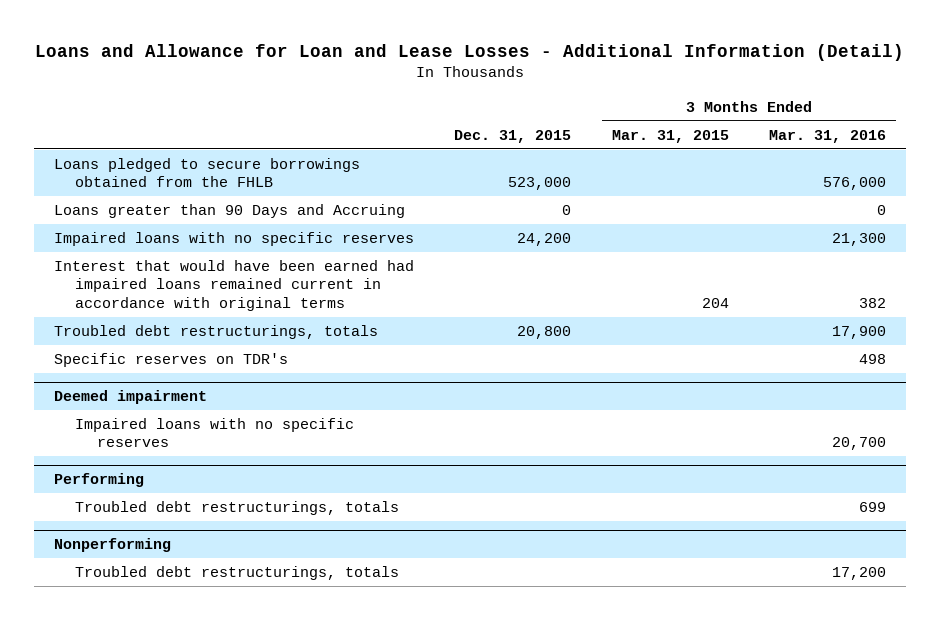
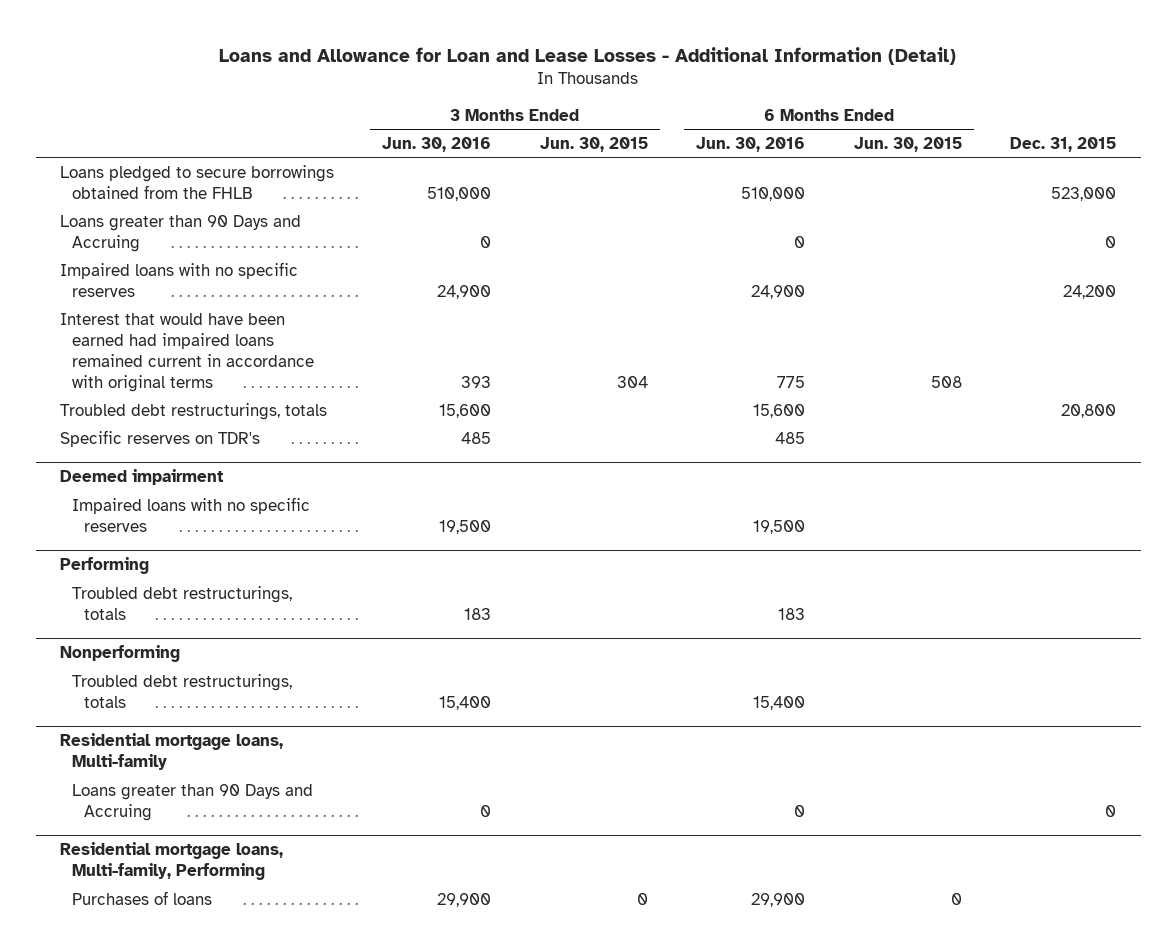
- | Dec. 31, 2015 | 3 Months Ended Mar. 31, 2015 | 3 Months Ended Mar. 31, 2016
+ | 3 Months Ended Jun. 30, 2016 | 3 Months Ended Jun. 30, 2015 | 6 Months Ended Jun. 30, 2016 | 6 Months Ended Jun. 30, 2015 | Dec. 31, 2015
+ Residential mortgage loans, Multi-family
+ Loans greater than 90 Days and Accruing | 0 | | 0 | | 0
+ Residential mortgage loans, Multi-family, Performing
+ Purchases of loans | 29,900 | 0 | 29,900 | 0 |

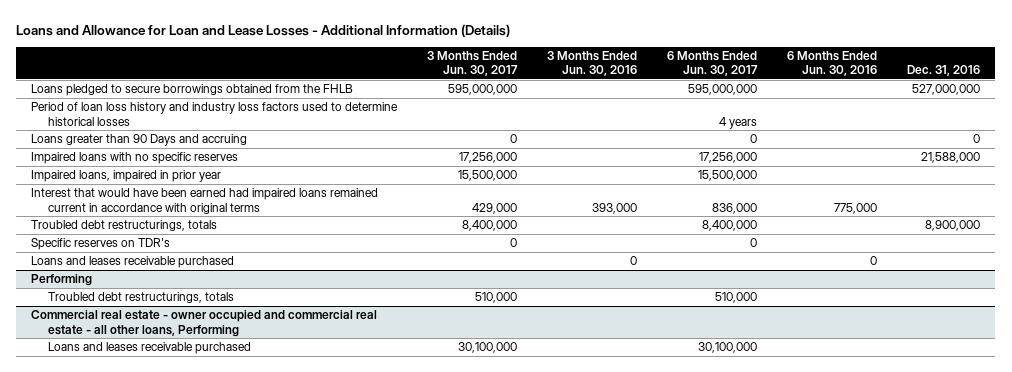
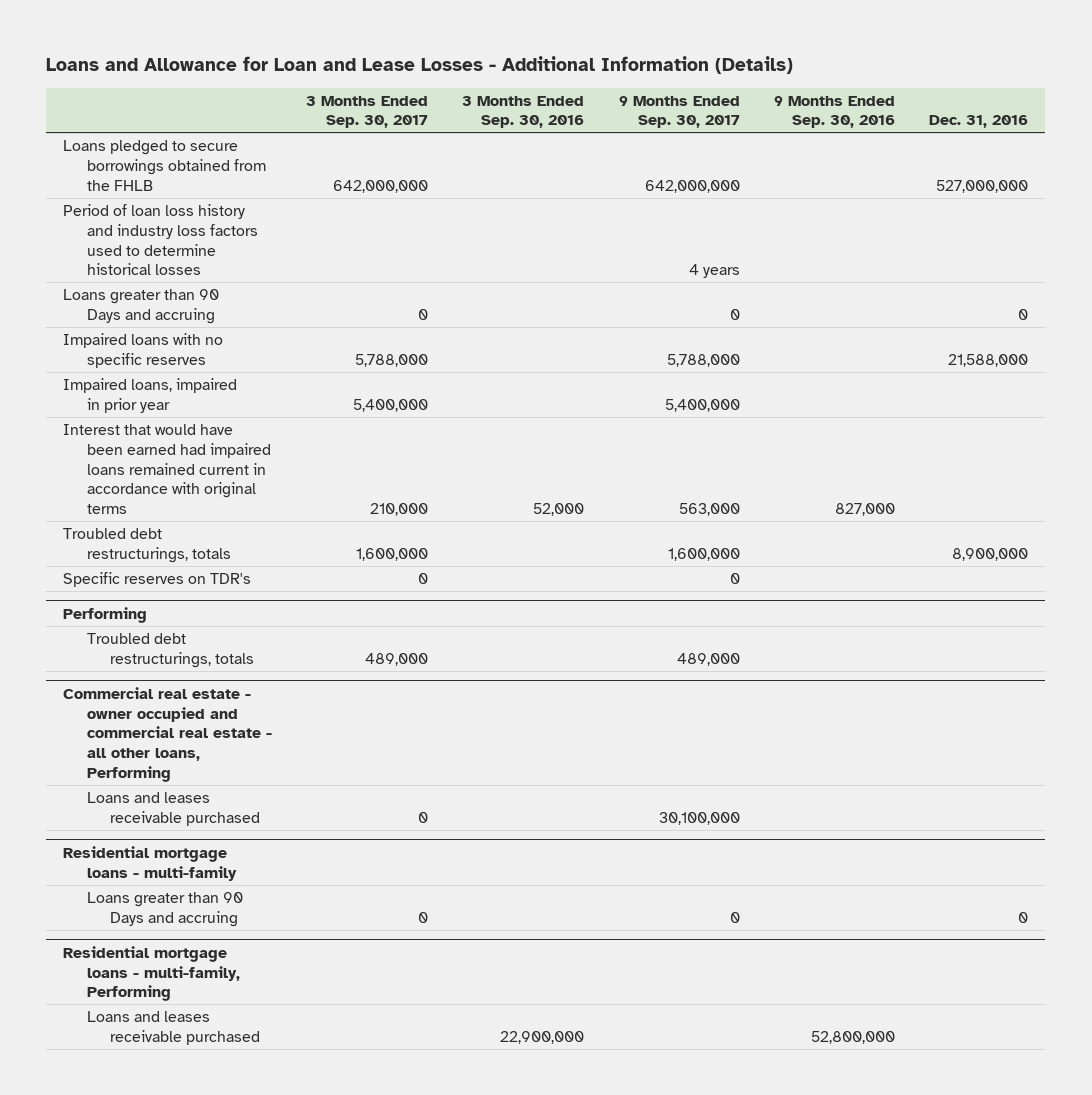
- | 3 Months Ended Jun. 30, 2017 | 3 Months Ended Jun. 30, 2016 | 6 Months Ended Jun. 30, 2017 | 6 Months Ended Jun. 30, 2016 | Dec. 31, 2016
+ | 3 Months Ended Sep. 30, 2017 | 3 Months Ended Sep. 30, 2016 | 9 Months Ended Sep. 30, 2017 | 9 Months Ended Sep. 30, 2016 | Dec. 31, 2016
- Loans and leases receivable purchased | | 0 | | 0 |
+ Residential mortgage loans - multi-family
+ Loans greater than 90 Days and accruing | 0 | | 0 | | 0
+ Residential mortgage loans - multi-family, Performing
+ Loans and leases receivable purchased | | 22,900,000 | | 52,800,000 |

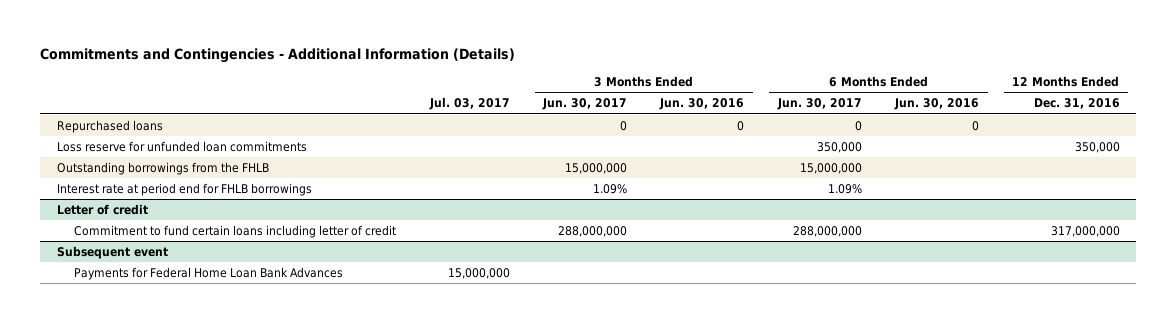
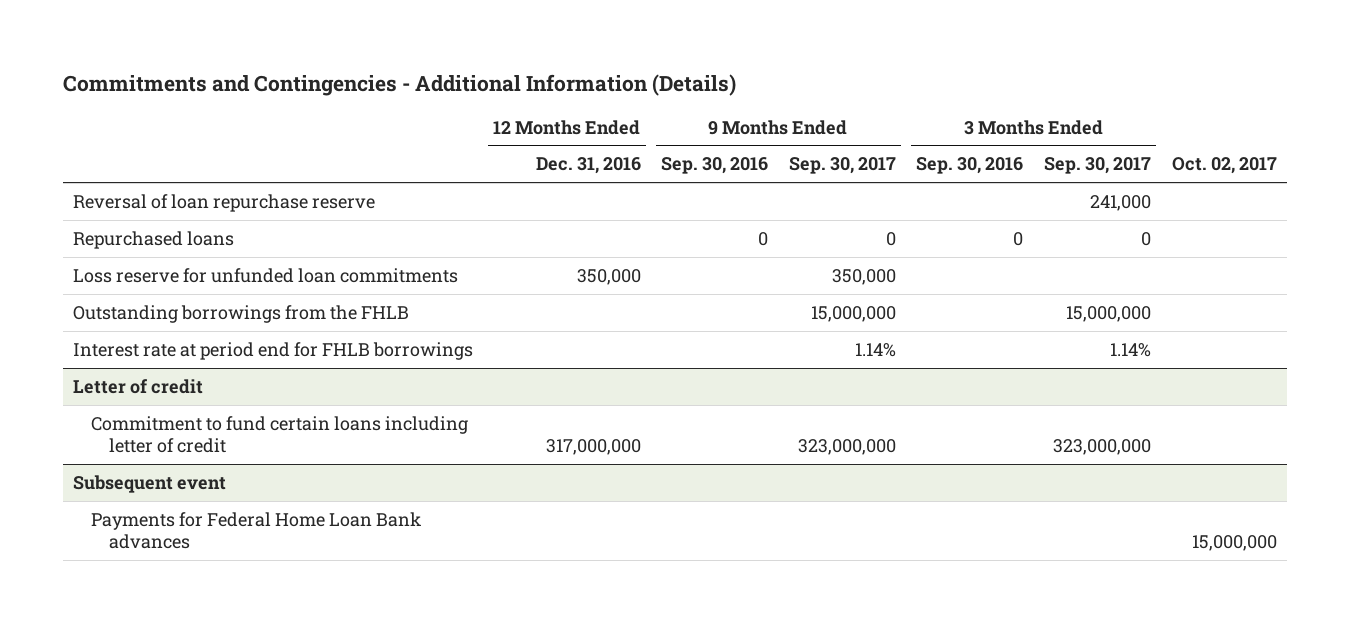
- | Jul. 03, 2017 | 3 Months Ended Jun. 30, 2017 | 3 Months Ended Jun. 30, 2016 | 6 Months Ended Jun. 30, 2017 | 6 Months Ended Jun. 30, 2016 | 12 Months Ended Dec. 31, 2016
+ | 12 Months Ended Dec. 31, 2016 | 9 Months Ended Sep. 30, 2016 | 9 Months Ended Sep. 30, 2017 | 3 Months Ended Sep. 30, 2016 | 3 Months Ended Sep. 30, 2017 | Oct. 02, 2017
+ Reversal of loan repurchase reserve | | | | | 241,000 |
@ Subsequent event
- Payments for Federal Home Loan Bank Advances | 15,000,000 | | | | |
+ Payments for Federal Home Loan Bank advances | | | | | | 15,000,000

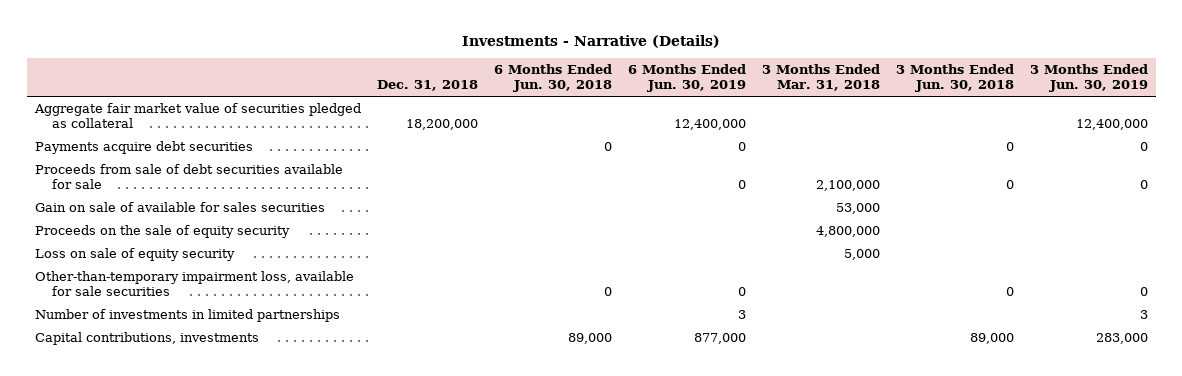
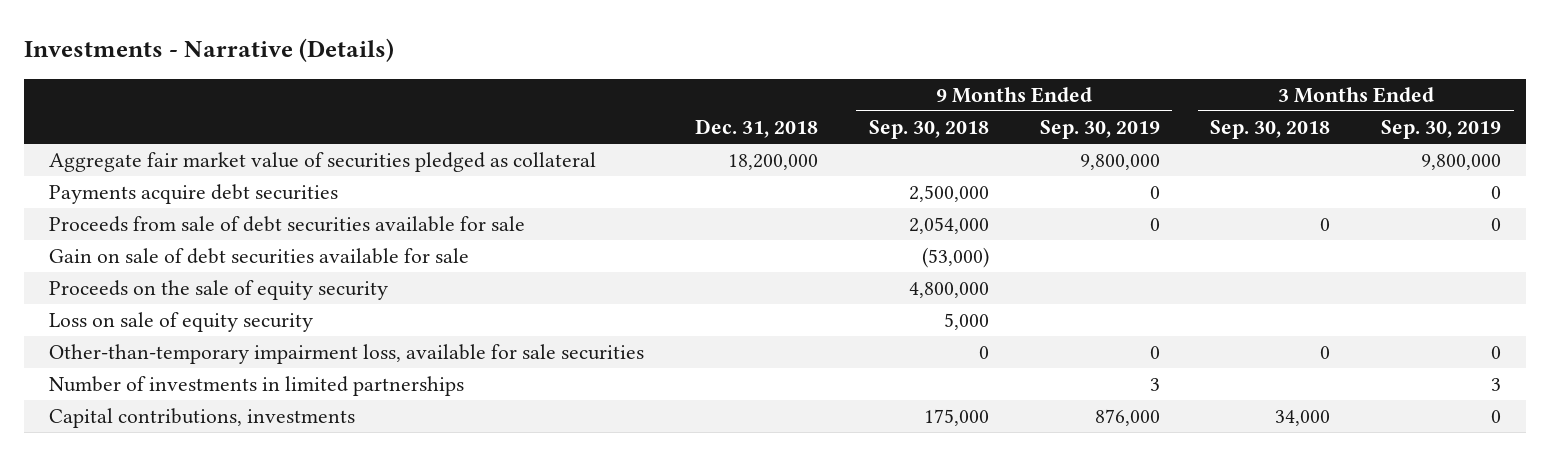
- | Dec. 31, 2018 | 6 Months Ended Jun. 30, 2018 | 6 Months Ended Jun. 30, 2019 | 3 Months Ended Mar. 31, 2018 | 3 Months Ended Jun. 30, 2018 | 3 Months Ended Jun. 30, 2019
+ | Dec. 31, 2018 | 9 Months Ended Sep. 30, 2018 | 9 Months Ended Sep. 30, 2019 | 3 Months Ended Sep. 30, 2018 | 3 Months Ended Sep. 30, 2019
- Gain on sale of available for sales securities | | | | 53,000 | |
+ Gain on sale of debt securities available for sale | | (53,000) | | |

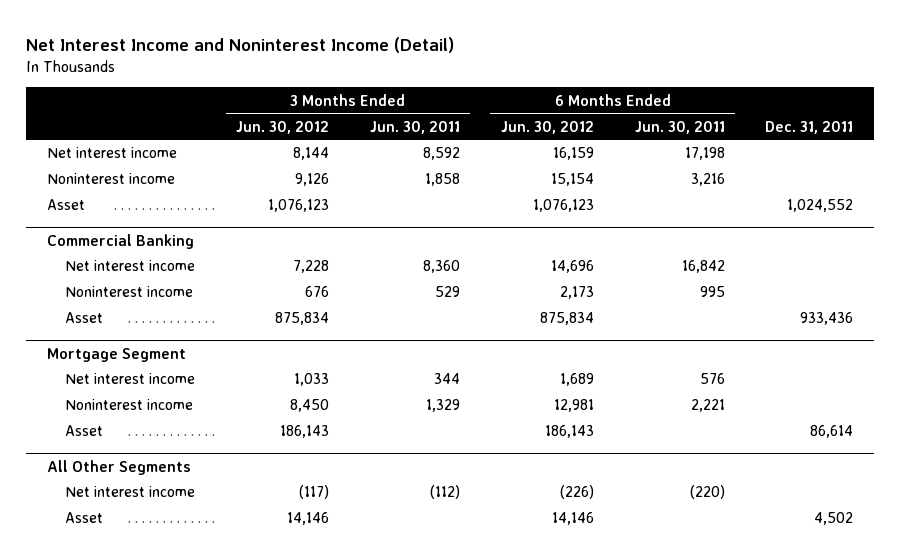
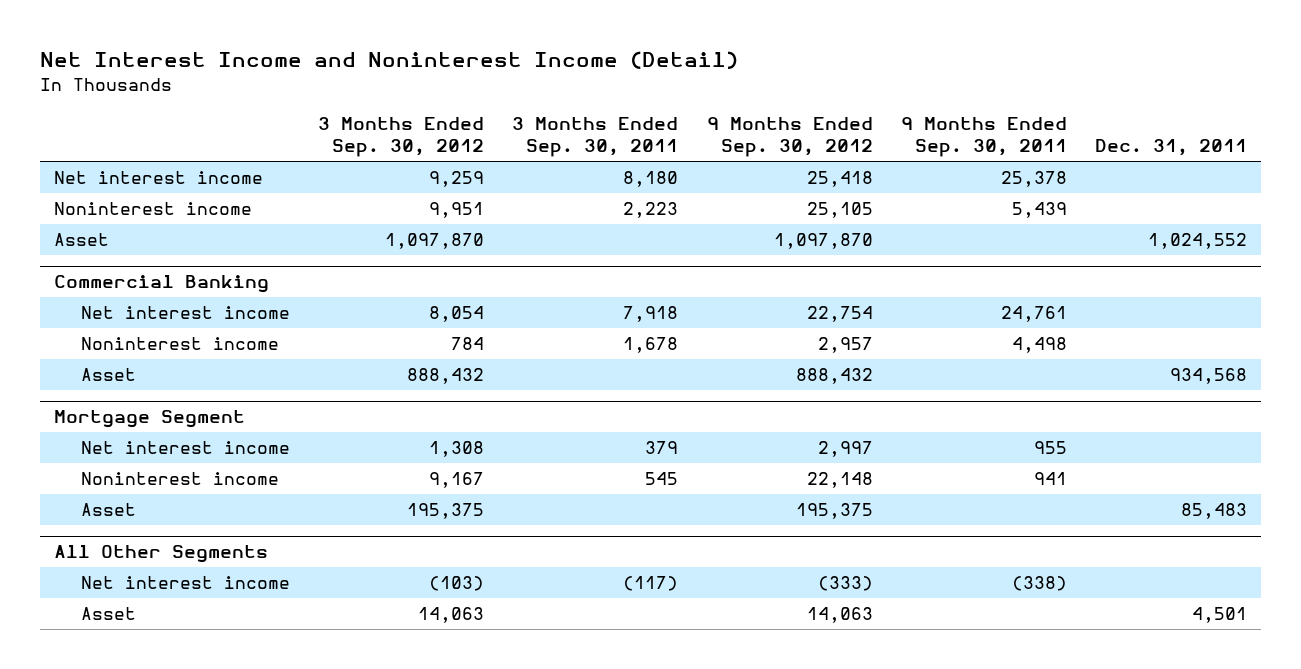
- | 3 Months Ended Jun. 30, 2012 | 3 Months Ended Jun. 30, 2011 | 6 Months Ended Jun. 30, 2012 | 6 Months Ended Jun. 30, 2011 | Dec. 31, 2011
+ | 3 Months Ended Sep. 30, 2012 | 3 Months Ended Sep. 30, 2011 | 9 Months Ended Sep. 30, 2012 | 9 Months Ended Sep. 30, 2011 | Dec. 31, 2011
@ Commercial Banking
- Asset | 875,834 | | 875,834 | | 933,436
+ Asset | 888,432 | | 888,432 | | 934,568
@ Mortgage Segment
- Asset | 186,143 | | 186,143 | | 86,614
+ Asset | 195,375 | | 195,375 | | 85,483
@ All Other Segments
- Asset | 14,146 | | 14,146 | | 4,502
+ Asset | 14,063 | | 14,063 | | 4,501

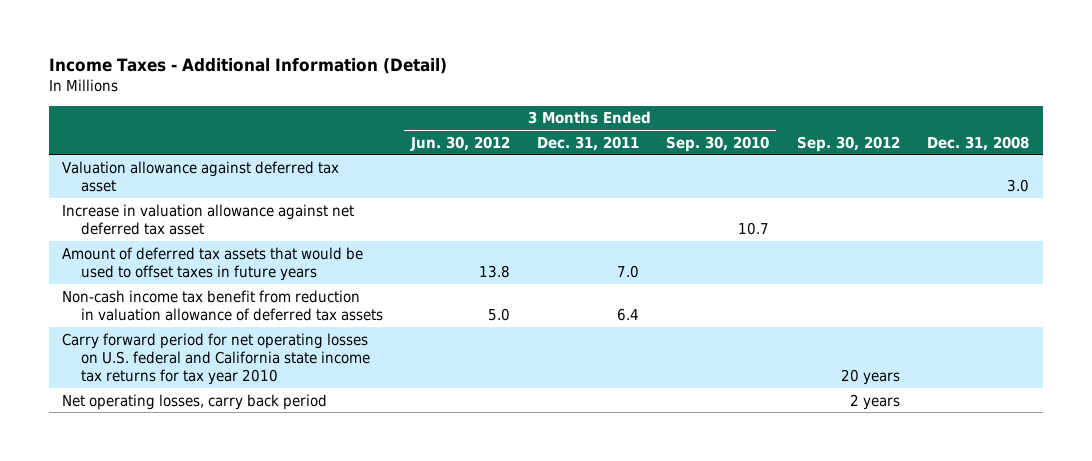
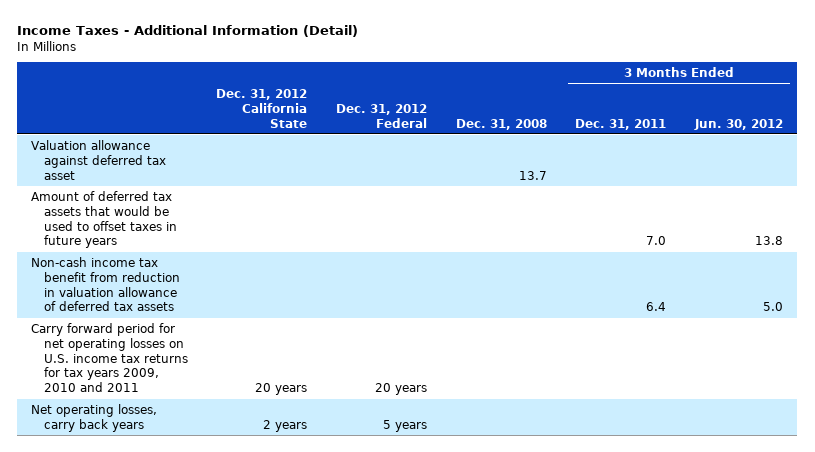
- | 3 Months Ended Jun. 30, 2012 | 3 Months Ended Dec. 31, 2011 | 3 Months Ended Sep. 30, 2010 | Sep. 30, 2012 | Dec. 31, 2008
+ | Dec. 31, 2012 California State | Dec. 31, 2012 Federal | Dec. 31, 2008 | 3 Months Ended Dec. 31, 2011 | 3 Months Ended Jun. 30, 2012
- Valuation allowance against deferred tax asset | | | | | 3.0
- Increase in valuation allowance against net deferred tax asset | | | 10.7 | |
+ Valuation allowance against deferred tax asset | | | 13.7 | |
- Carry forward period for net operating losses on U.S. federal and California state income tax returns for tax year 2010 | | | | 20 years |
- Net operating losses, carry back period | | | | 2 years |
+ Carry forward period for net operating losses on U.S. income tax returns for tax years 2009, 2010 and 2011 | 20 years | 20 years | | |
+ Net operating losses, carry back years | 2 years | 5 years | | |

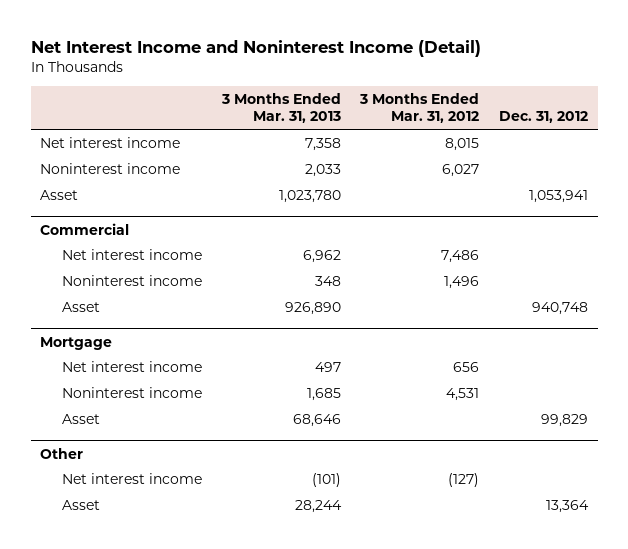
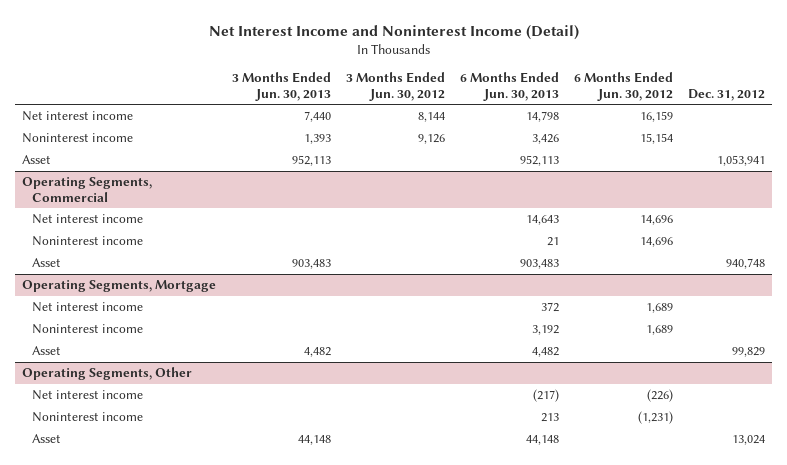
- | 3 Months Ended Mar. 31, 2013 | 3 Months Ended Mar. 31, 2012 | Dec. 31, 2012
+ | 3 Months Ended Jun. 30, 2013 | 3 Months Ended Jun. 30, 2012 | 6 Months Ended Jun. 30, 2013 | 6 Months Ended Jun. 30, 2012 | Dec. 31, 2012
- Commercial
+ Operating Segments, Commercial
- Mortgage
+ Operating Segments, Mortgage
- Other
+ Operating Segments, Other
- Asset | 28,244 | | 13,364
+ Noninterest income | | | 213 | (1,231) |
+ Asset | 44,148 | | 44,148 | | 13,024

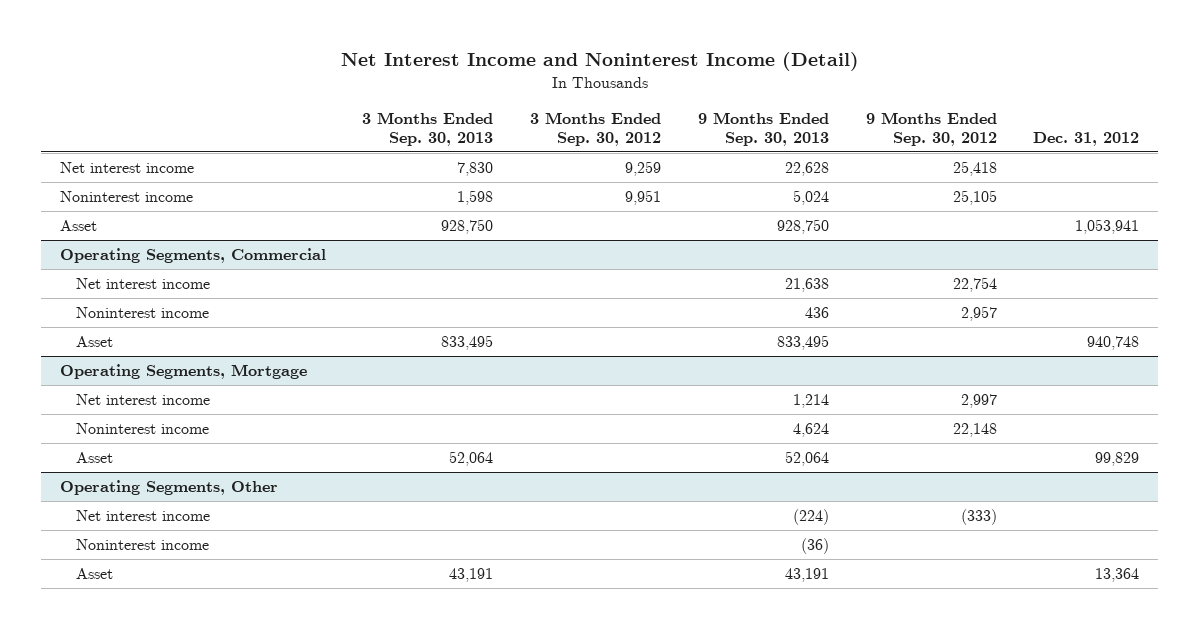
- | 3 Months Ended Jun. 30, 2013 | 3 Months Ended Jun. 30, 2012 | 6 Months Ended Jun. 30, 2013 | 6 Months Ended Jun. 30, 2012 | Dec. 31, 2012
+ | 3 Months Ended Sep. 30, 2013 | 3 Months Ended Sep. 30, 2012 | 9 Months Ended Sep. 30, 2013 | 9 Months Ended Sep. 30, 2012 | Dec. 31, 2012
@ Operating Segments, Other
- Asset | 44,148 | | 44,148 | | 13,024
+ Asset | 43,191 | | 43,191 | | 13,364

